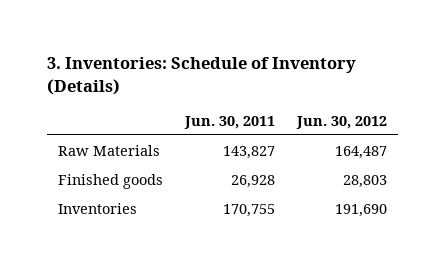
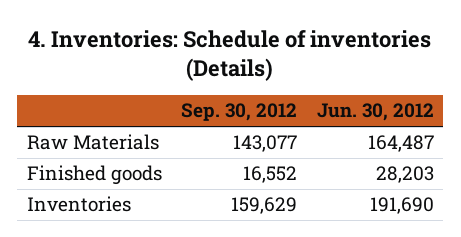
- 3. Inventories: Schedule of Inventory (Details)
+ 4. Inventories: Schedule of inventories (Details)
- | Jun. 30, 2011 | Jun. 30, 2012
+ | Sep. 30, 2012 | Jun. 30, 2012
- Finished goods | 26,928 | 28,803
+ Finished goods | 16,552 | 28,203

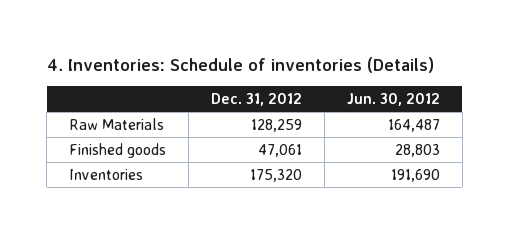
- | Sep. 30, 2012 | Jun. 30, 2012
+ | Dec. 31, 2012 | Jun. 30, 2012
- Finished goods | 16,552 | 28,203
+ Finished goods | 47,061 | 28,803

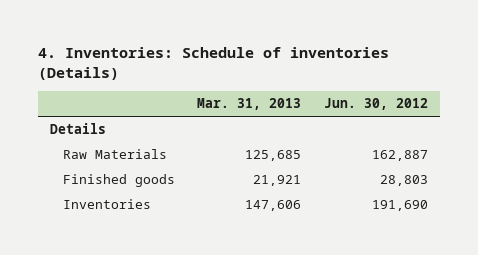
- | Dec. 31, 2012 | Jun. 30, 2012
+ | Mar. 31, 2013 | Jun. 30, 2012
- Raw Materials | 128,259 | 164,487
+ Details
+ Raw Materials | 125,685 | 162,887

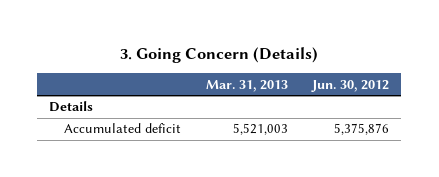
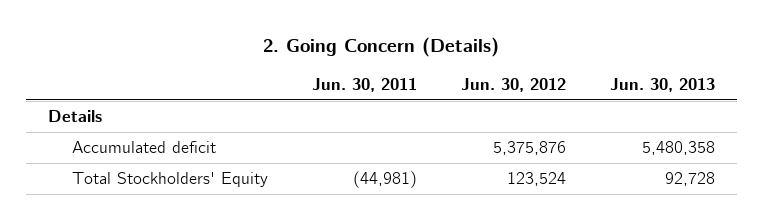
- 3. Going Concern (Details)
+ 2. Going Concern (Details)
- | Mar. 31, 2013 | Jun. 30, 2012
+ | Jun. 30, 2011 | Jun. 30, 2012 | Jun. 30, 2013
+ Total Stockholders' Equity | (44,981) | 123,524 | 92,728

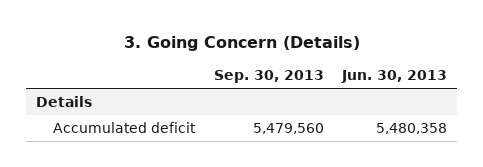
- 2. Going Concern (Details)
+ 3. Going Concern (Details)
- | Jun. 30, 2011 | Jun. 30, 2012 | Jun. 30, 2013
+ | Sep. 30, 2013 | Jun. 30, 2013
- Total Stockholders' Equity | (44,981) | 123,524 | 92,728

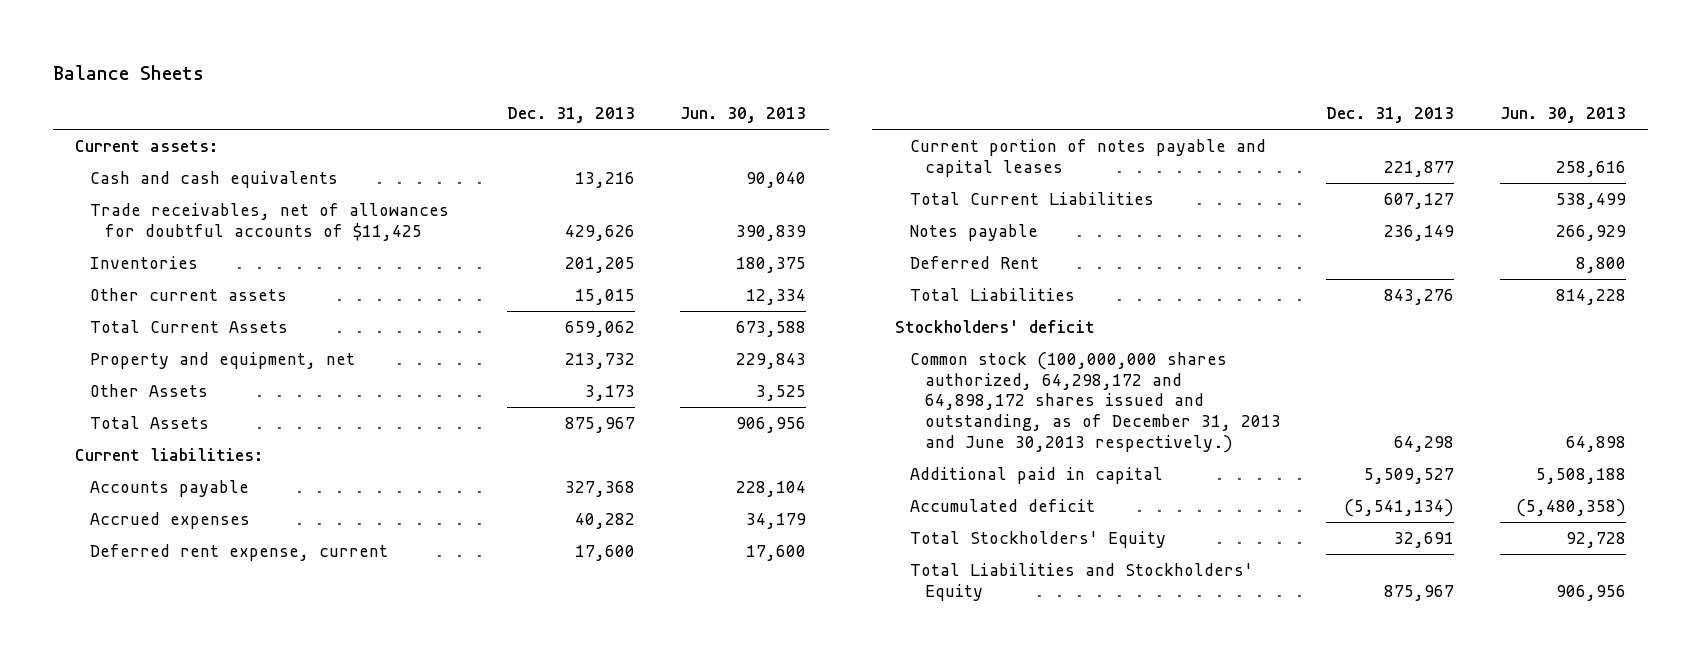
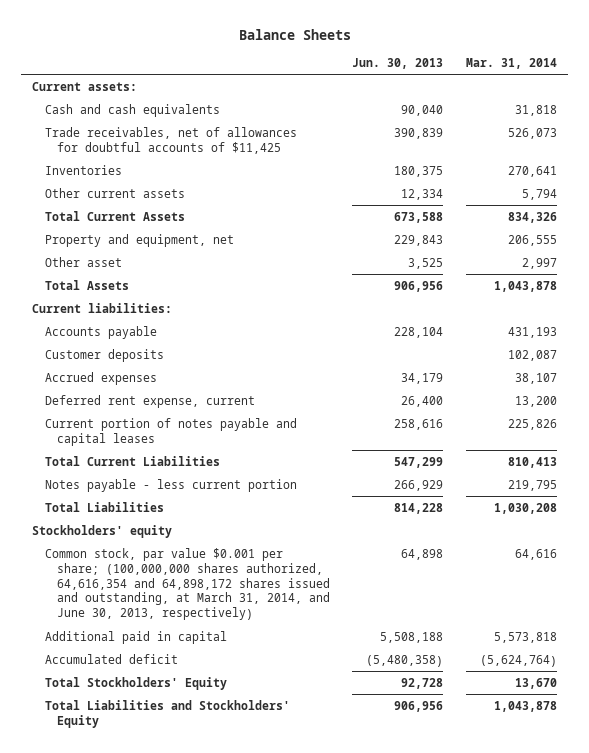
- | Dec. 31, 2013 | Jun. 30, 2013
+ | Jun. 30, 2013 | Mar. 31, 2014
- Other Assets | 3,173 | 3,525
+ Other asset | 3,525 | 2,997
+ Customer deposits | | 102,087
- Deferred rent expense, current | 17,600 | 17,600
+ Deferred rent expense, current | 26,400 | 13,200
- Total Current Liabilities | 607,127 | 538,499
- Notes payable | 236,149 | 266,929
- Deferred Rent | | 8,800
+ Total Current Liabilities | 547,299 | 810,413
+ Notes payable - less current portion | 266,929 | 219,795
- Stockholders' deficit
- Common stock (100,000,000 shares authorized, 64,298,172 and 64,898,172 shares issued and outstanding, as of December 31, 2013 and June 30,2013 respectively.) | 64,298 | 64,898
+ Stockholders' equity
+ Common stock, par value $0.001 per share; (100,000,000 shares authorized, 64,616,354 and 64,898,172 shares issued and outstanding, at March 31, 2014, and June 30, 2013, respectively) | 64,898 | 64,616

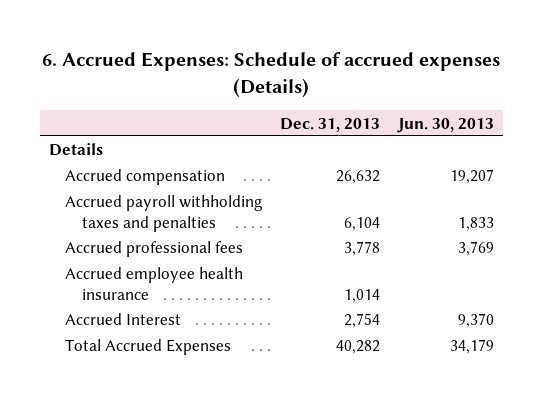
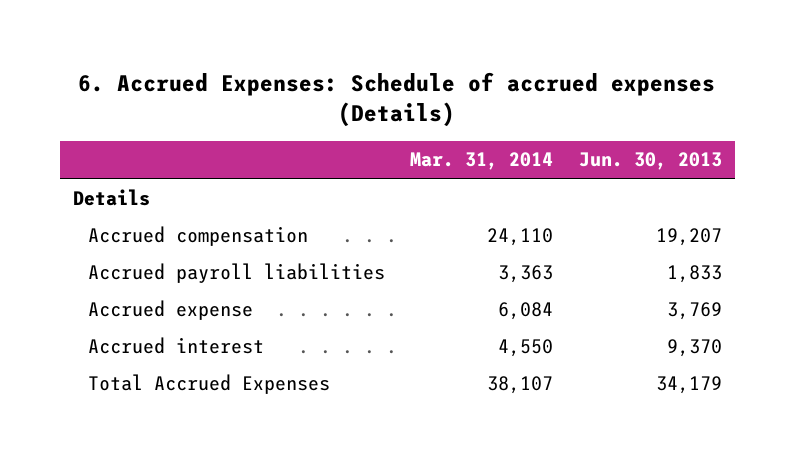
- | Dec. 31, 2013 | Jun. 30, 2013
+ | Mar. 31, 2014 | Jun. 30, 2013
- Accrued payroll withholding taxes and penalties | 6,104 | 1,833
- Accrued professional fees | 3,778 | 3,769
- Accrued employee health insurance | 1,014 |
- Accrued Interest | 2,754 | 9,370
+ Accrued payroll liabilities | 3,363 | 1,833
+ Accrued expense | 6,084 | 3,769
+ Accrued interest | 4,550 | 9,370

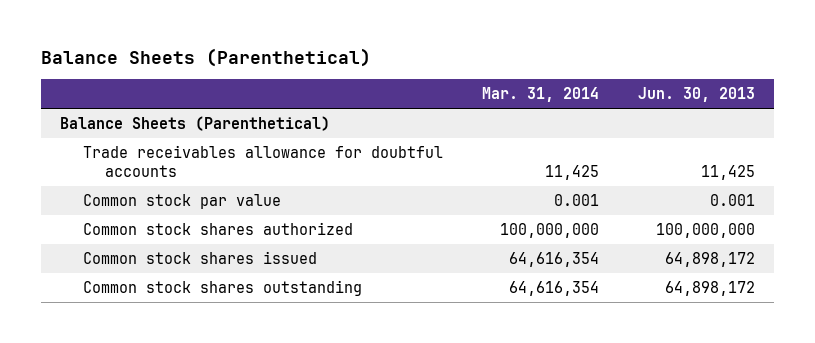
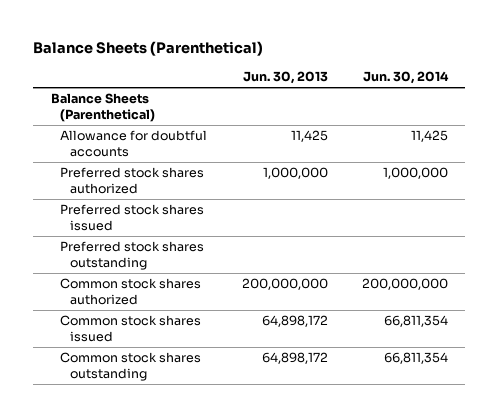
- | Mar. 31, 2014 | Jun. 30, 2013
+ | Jun. 30, 2013 | Jun. 30, 2014
- Trade receivables allowance for doubtful accounts | 11,425 | 11,425
- Common stock par value | 0.001 | 0.001
- Common stock shares authorized | 100,000,000 | 100,000,000
+ Allowance for doubtful accounts | 11,425 | 11,425
+ Preferred stock shares authorized | 1,000,000 | 1,000,000
+ Preferred stock shares issued
+ Preferred stock shares outstanding
+ Common stock shares authorized | 200,000,000 | 200,000,000

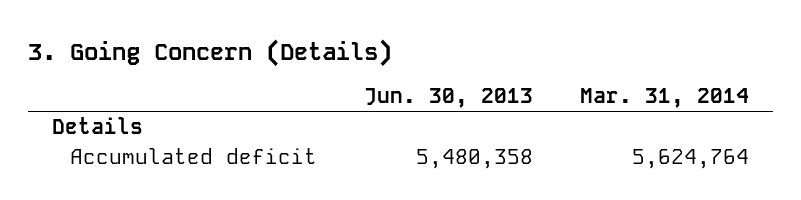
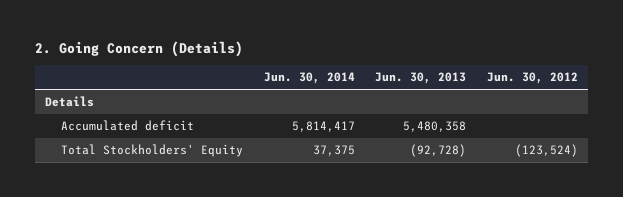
- 3. Going Concern (Details)
+ 2. Going Concern (Details)
- | Jun. 30, 2013 | Mar. 31, 2014
+ | Jun. 30, 2014 | Jun. 30, 2013 | Jun. 30, 2012
+ Total Stockholders' Equity | 37,375 | (92,728) | (123,524)

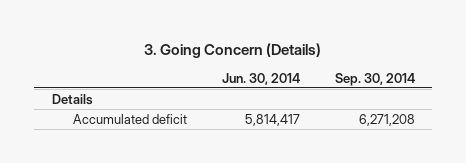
- 2. Going Concern (Details)
+ 3. Going Concern (Details)
- | Jun. 30, 2014 | Jun. 30, 2013 | Jun. 30, 2012
+ | Jun. 30, 2014 | Sep. 30, 2014
- Total Stockholders' Equity | 37,375 | (92,728) | (123,524)

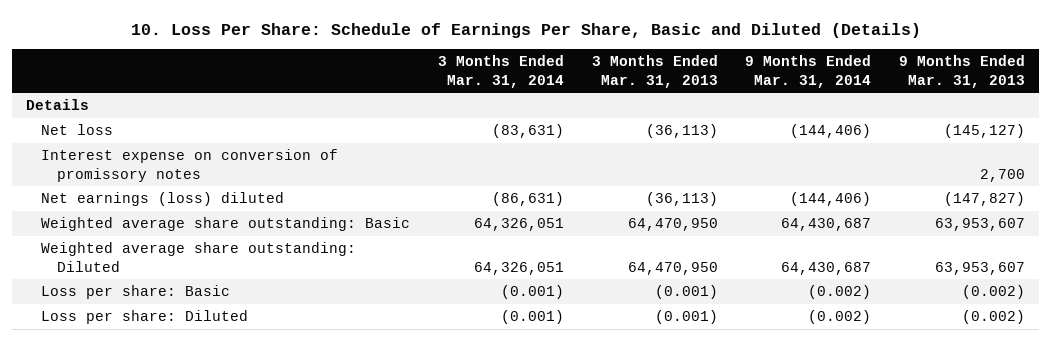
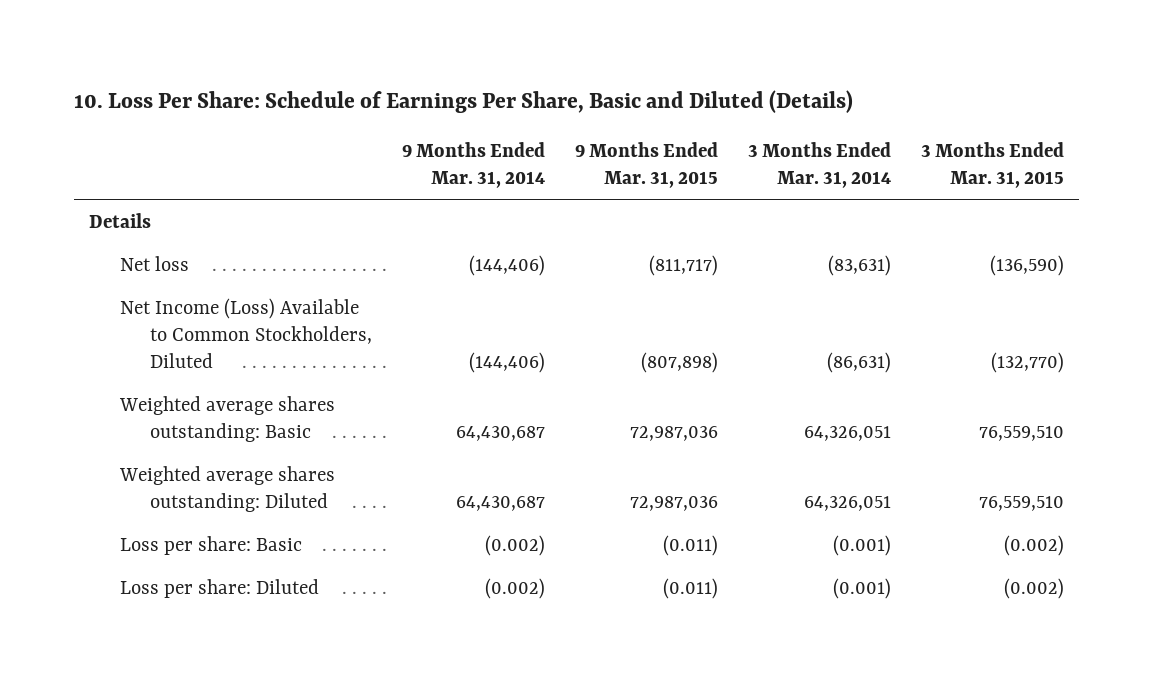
- | 3 Months Ended Mar. 31, 2014 | 3 Months Ended Mar. 31, 2013 | 9 Months Ended Mar. 31, 2014 | 9 Months Ended Mar. 31, 2013
+ | 9 Months Ended Mar. 31, 2014 | 9 Months Ended Mar. 31, 2015 | 3 Months Ended Mar. 31, 2014 | 3 Months Ended Mar. 31, 2015
- Interest expense on conversion of promissory notes | | | | 2,700
- Net earnings (loss) diluted | (86,631) | (36,113) | (144,406) | (147,827)
- Weighted average share outstanding: Basic | 64,326,051 | 64,470,950 | 64,430,687 | 63,953,607
- Weighted average share outstanding: Diluted | 64,326,051 | 64,470,950 | 64,430,687 | 63,953,607
+ Net Income (Loss) Available to Common Stockholders, Diluted | (144,406) | (807,898) | (86,631) | (132,770)
+ Weighted average shares outstanding: Basic | 64,430,687 | 72,987,036 | 64,326,051 | 76,559,510
+ Weighted average shares outstanding: Diluted | 64,430,687 | 72,987,036 | 64,326,051 | 76,559,510

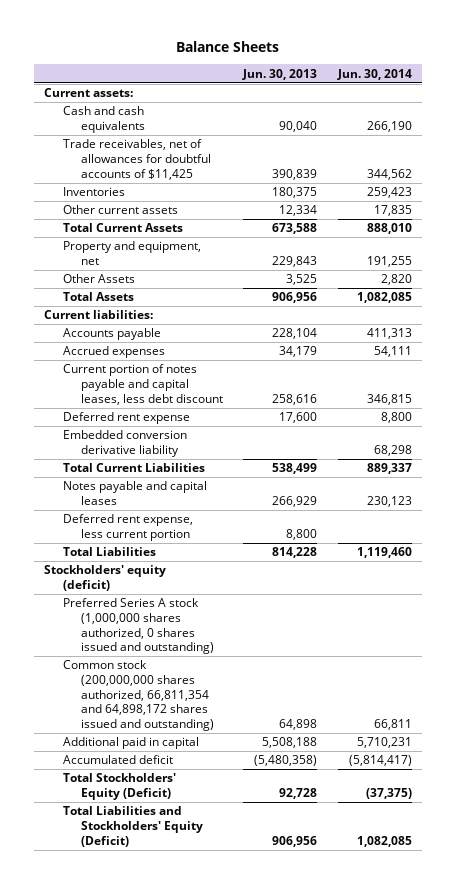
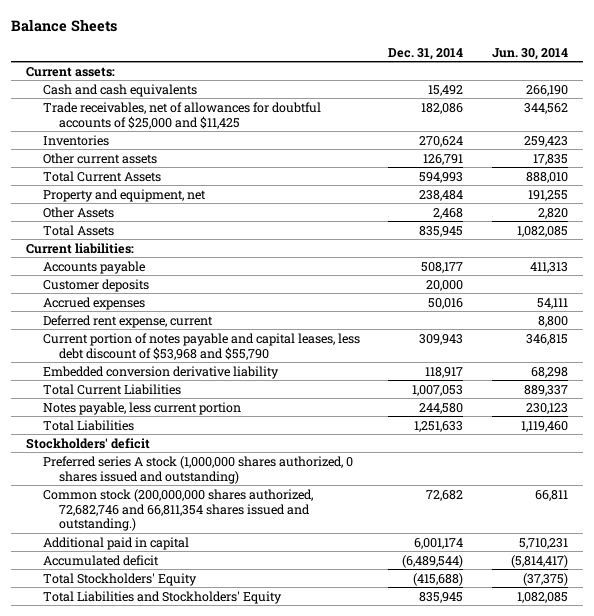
- | Jun. 30, 2013 | Jun. 30, 2014
+ | Dec. 31, 2014 | Jun. 30, 2014
- Trade receivables, net of allowances for doubtful accounts of $11,425 | 390,839 | 344,562
+ Trade receivables, net of allowances for doubtful accounts of $25,000 and $11,425 | 182,086 | 344,562
+ Customer deposits | 20,000 |
- Current portion of notes payable and capital leases, less debt discount | 258,616 | 346,815
- Deferred rent expense | 17,600 | 8,800
+ Deferred rent expense, current | | 8,800
+ Current portion of notes payable and capital leases, less debt discount of $53,968 and $55,790 | 309,943 | 346,815
- Notes payable and capital leases | 266,929 | 230,123
- Deferred rent expense, less current portion | 8,800 |
+ Notes payable, less current portion | 244,580 | 230,123
- Stockholders' equity (deficit)
- Preferred Series A stock (1,000,000 shares authorized, 0 shares issued and outstanding)
- Common stock (200,000,000 shares authorized, 66,811,354 and 64,898,172 shares issued and outstanding) | 64,898 | 66,811
+ Stockholders' deficit
+ Preferred series A stock (1,000,000 shares authorized, 0 shares issued and outstanding)
+ Common stock (200,000,000 shares authorized, 72,682,746 and 66,811,354 shares issued and outstanding.) | 72,682 | 66,811
- Total Stockholders' Equity (Deficit) | 92,728 | (37,375)
- Total Liabilities and Stockholders' Equity (Deficit) | 906,956 | 1,082,085
+ Total Stockholders' Equity | (415,688) | (37,375)
+ Total Liabilities and Stockholders' Equity | 835,945 | 1,082,085

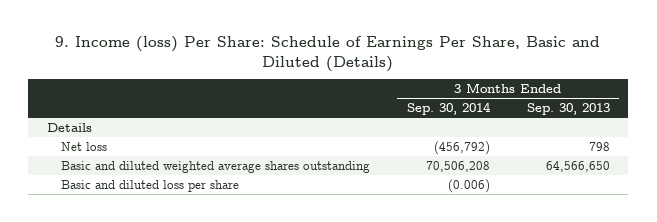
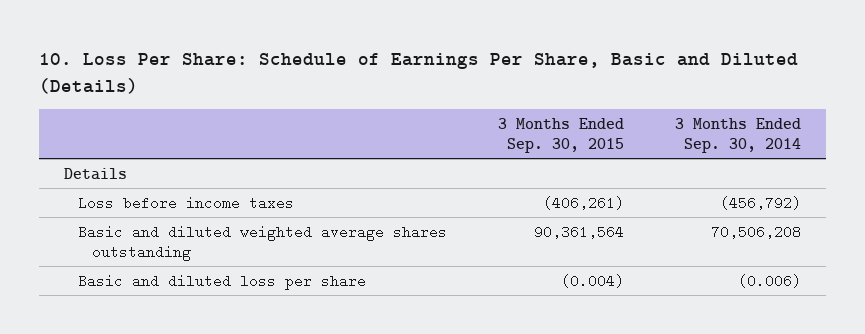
- 9. Income (loss) Per Share: Schedule of Earnings Per Share, Basic and Diluted (Details)
+ 10. Loss Per Share: Schedule of Earnings Per Share, Basic and Diluted (Details)
- | 3 Months Ended Sep. 30, 2014 | 3 Months Ended Sep. 30, 2013
+ | 3 Months Ended Sep. 30, 2015 | 3 Months Ended Sep. 30, 2014
- Net loss | (456,792) | 798
+ Loss before income taxes | (406,261) | (456,792)

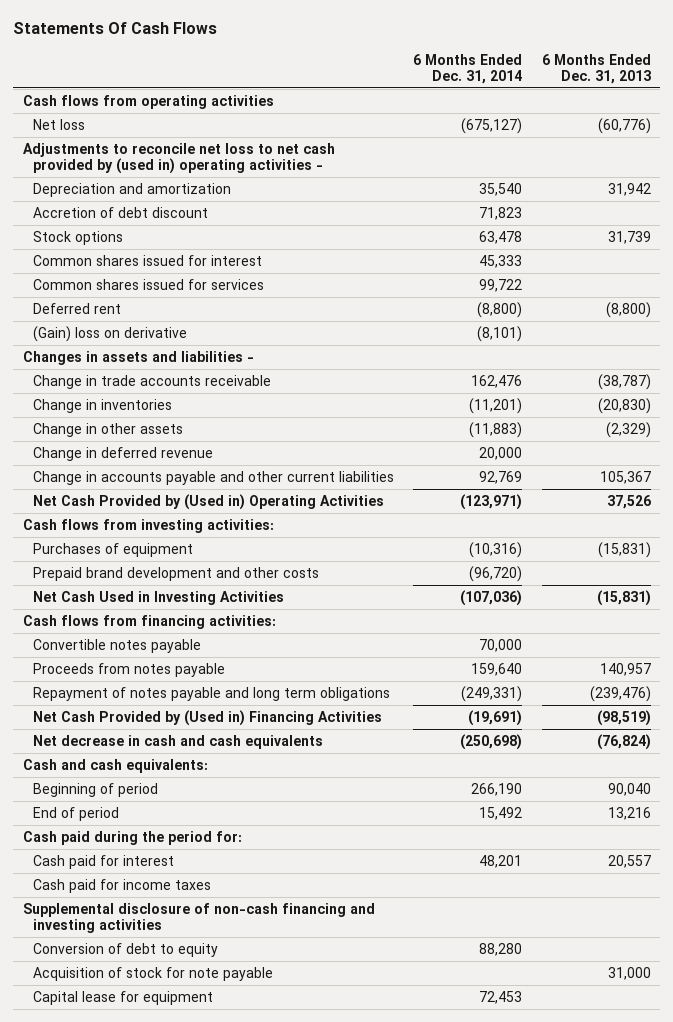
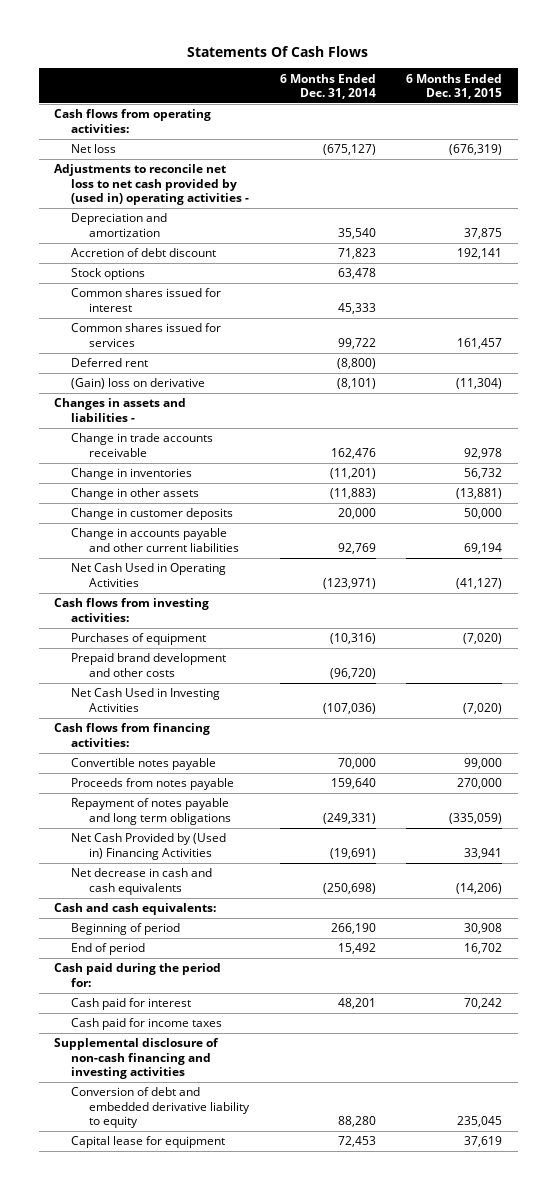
- | 6 Months Ended Dec. 31, 2014 | 6 Months Ended Dec. 31, 2013
+ | 6 Months Ended Dec. 31, 2014 | 6 Months Ended Dec. 31, 2015
- Cash flows from operating activities
+ Cash flows from operating activities:
- Change in deferred revenue | 20,000 |
+ Change in customer deposits | 20,000 | 50,000
- Net Cash Provided by (Used in) Operating Activities | (123,971) | 37,526
+ Net Cash Used in Operating Activities | (123,971) | (41,127)
- Conversion of debt to equity | 88,280 |
- Acquisition of stock for note payable | | 31,000
+ Conversion of debt and embedded derivative liability to equity | 88,280 | 235,045

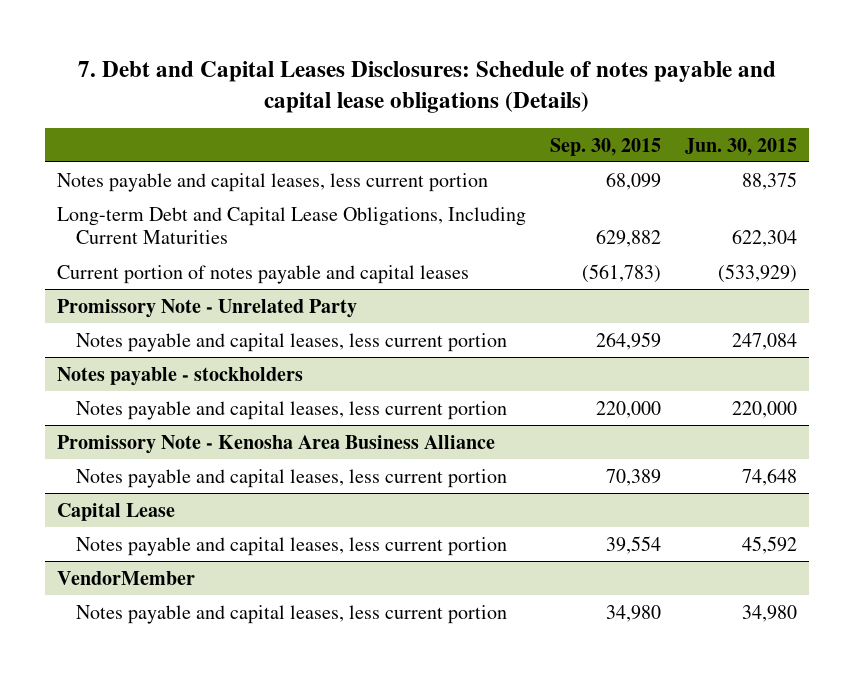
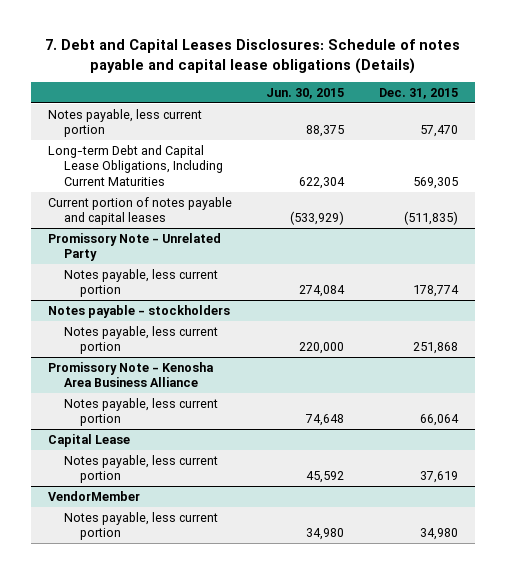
- | Sep. 30, 2015 | Jun. 30, 2015
+ | Jun. 30, 2015 | Dec. 31, 2015
- Notes payable and capital leases, less current portion | 68,099 | 88,375
+ Notes payable, less current portion | 88,375 | 57,470
@ Promissory Note - Unrelated Party
- Notes payable and capital leases, less current portion | 264,959 | 247,084
+ Notes payable, less current portion | 274,084 | 178,774
@ Notes payable - stockholders
- Notes payable and capital leases, less current portion | 220,000 | 220,000
+ Notes payable, less current portion | 220,000 | 251,868
@ Promissory Note - Kenosha Area Business Alliance
- Notes payable and capital leases, less current portion | 70,389 | 74,648
+ Notes payable, less current portion | 74,648 | 66,064
@ Capital Lease
- Notes payable and capital leases, less current portion | 39,554 | 45,592
+ Notes payable, less current portion | 45,592 | 37,619
@ VendorMember
- Notes payable and capital leases, less current portion | 34,980 | 34,980
+ Notes payable, less current portion | 34,980 | 34,980

